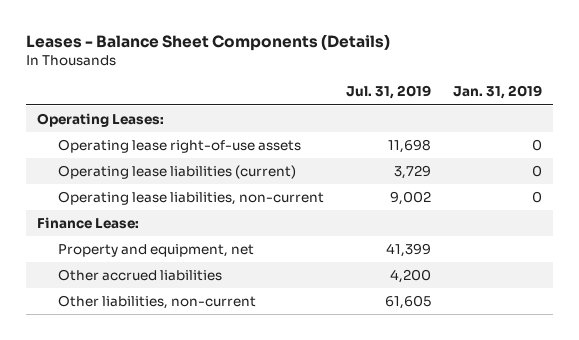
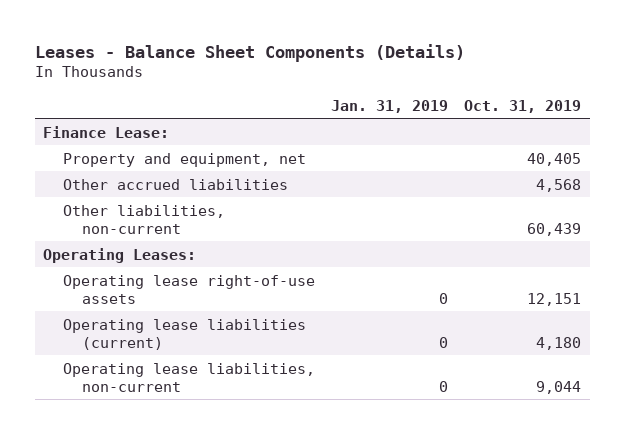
- | Jul. 31, 2019 | Jan. 31, 2019
+ | Jan. 31, 2019 | Oct. 31, 2019
moved down: Operating Leases:
moved down: Operating lease right-of-use assets | 0 | 12,151
moved down: Operating lease liabilities (current) | 0 | 4,180
moved down: Operating lease liabilities, non-current | 0 | 9,044

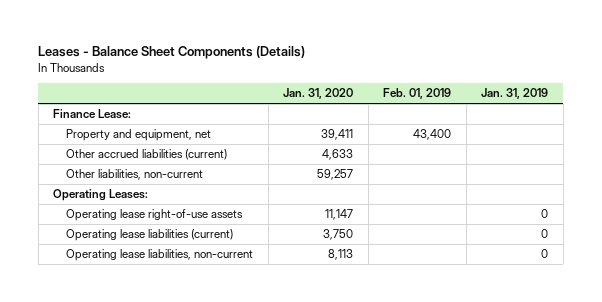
- | Jan. 31, 2019 | Oct. 31, 2019
+ | Jan. 31, 2020 | Feb. 01, 2019 | Jan. 31, 2019
- Other accrued liabilities | | 4,568
+ Other accrued liabilities (current) | 4,633 | |

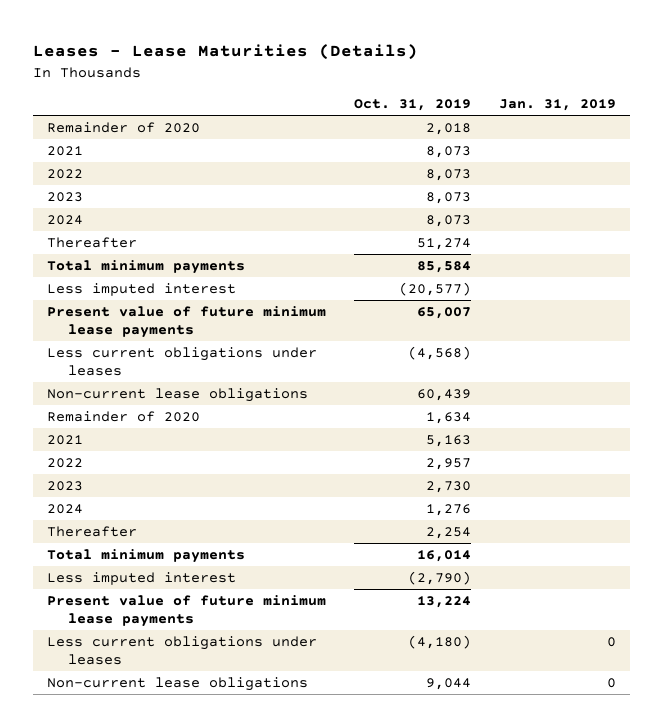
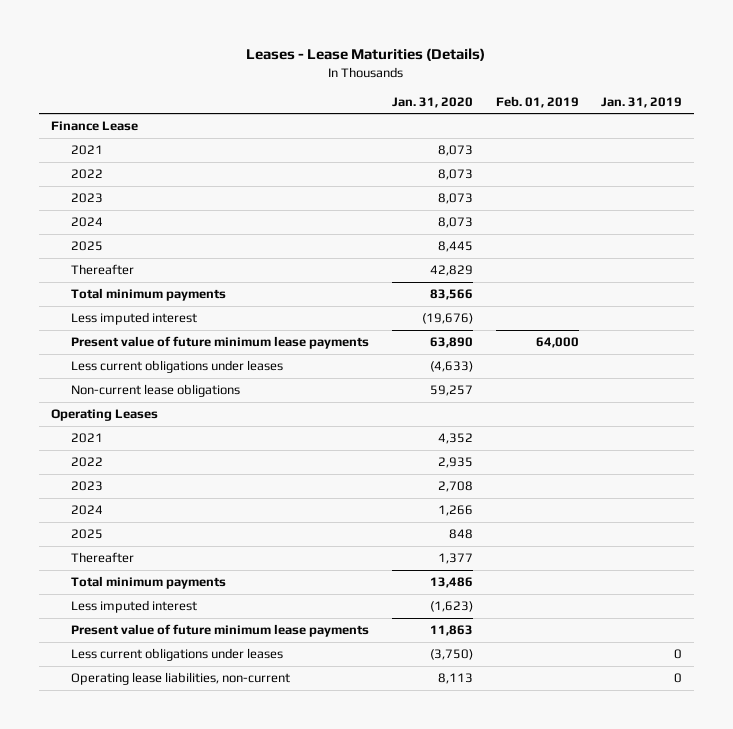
- | Oct. 31, 2019 | Jan. 31, 2019
+ | Jan. 31, 2020 | Feb. 01, 2019 | Jan. 31, 2019
- Remainder of 2020 | 2,018 |
+ Finance Lease
+ 2025 | 8,445 | |
- Remainder of 2020 | 1,634 |
+ Operating Leases
+ 2025 | 848 | |
- Non-current lease obligations | 9,044 | 0
+ Operating lease liabilities, non-current | 8,113 | | 0

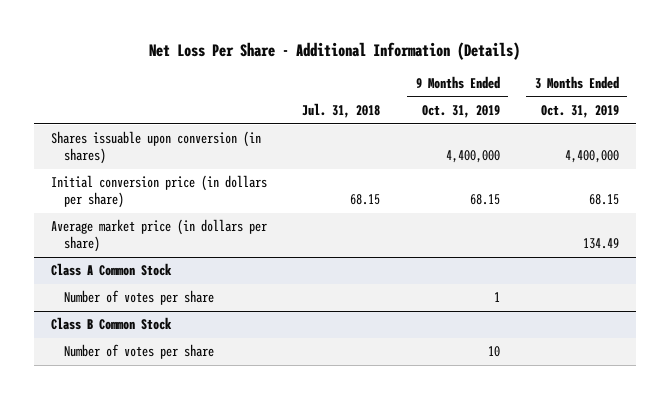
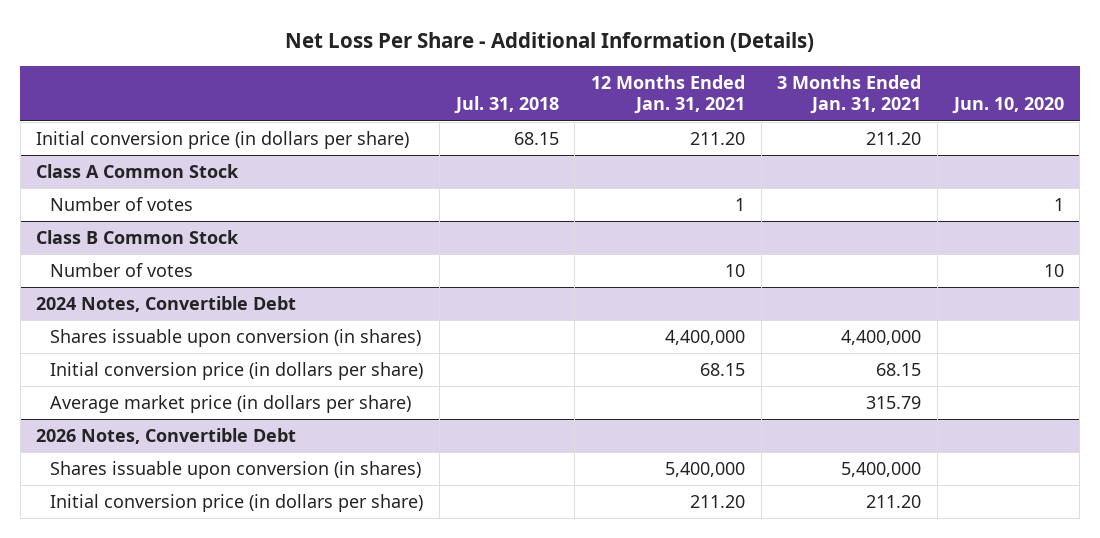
- | Jul. 31, 2018 | 9 Months Ended Oct. 31, 2019 | 3 Months Ended Oct. 31, 2019
+ | Jul. 31, 2018 | 12 Months Ended Jan. 31, 2021 | 3 Months Ended Jan. 31, 2021 | Jun. 10, 2020
- Shares issuable upon conversion (in shares) | | 4,400,000 | 4,400,000
- Average market price (in dollars per share) | | | 134.49
@ Class A Common Stock
- Number of votes per share | | 1 |
+ Number of votes | | 1 | | 1
@ Class B Common Stock
- Number of votes per share | | 10 |
+ Number of votes | | 10 | | 10
+ 2024 Notes, Convertible Debt
+ Shares issuable upon conversion (in shares) | | 4,400,000 | 4,400,000 |
+ Initial conversion price (in dollars per share) | | 68.15 | 68.15 |
+ Average market price (in dollars per share) | | | 315.79 |
+ 2026 Notes, Convertible Debt
+ Shares issuable upon conversion (in shares) | | 5,400,000 | 5,400,000 |
+ Initial conversion price (in dollars per share) | | 211.20 | 211.20 |

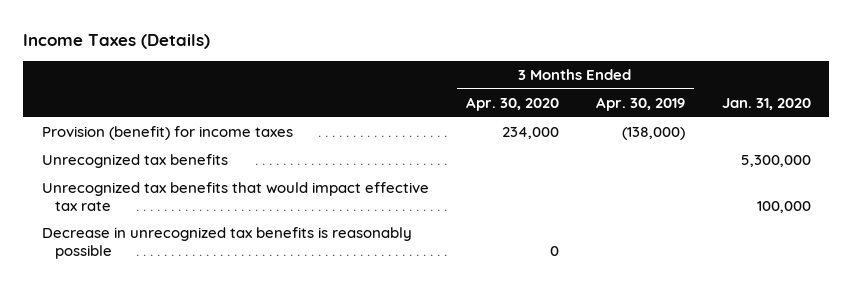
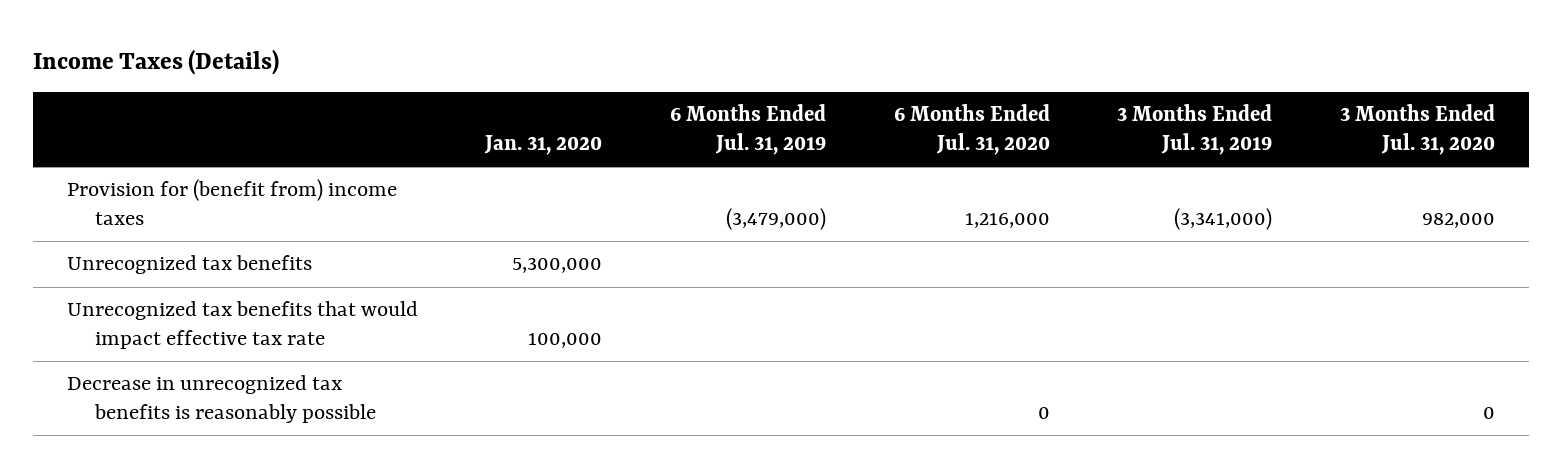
- | 3 Months Ended Apr. 30, 2020 | 3 Months Ended Apr. 30, 2019 | Jan. 31, 2020
+ | Jan. 31, 2020 | 6 Months Ended Jul. 31, 2019 | 6 Months Ended Jul. 31, 2020 | 3 Months Ended Jul. 31, 2019 | 3 Months Ended Jul. 31, 2020
- Provision (benefit) for income taxes | 234,000 | (138,000) |
+ Provision for (benefit from) income taxes | | (3,479,000) | 1,216,000 | (3,341,000) | 982,000

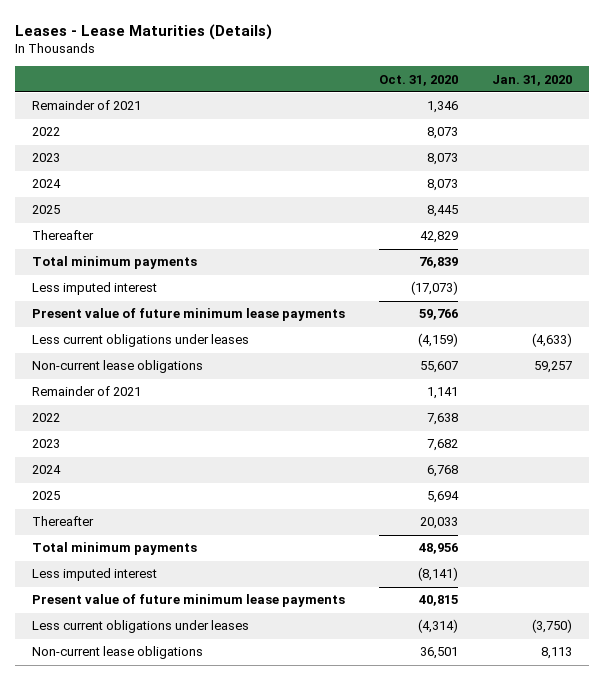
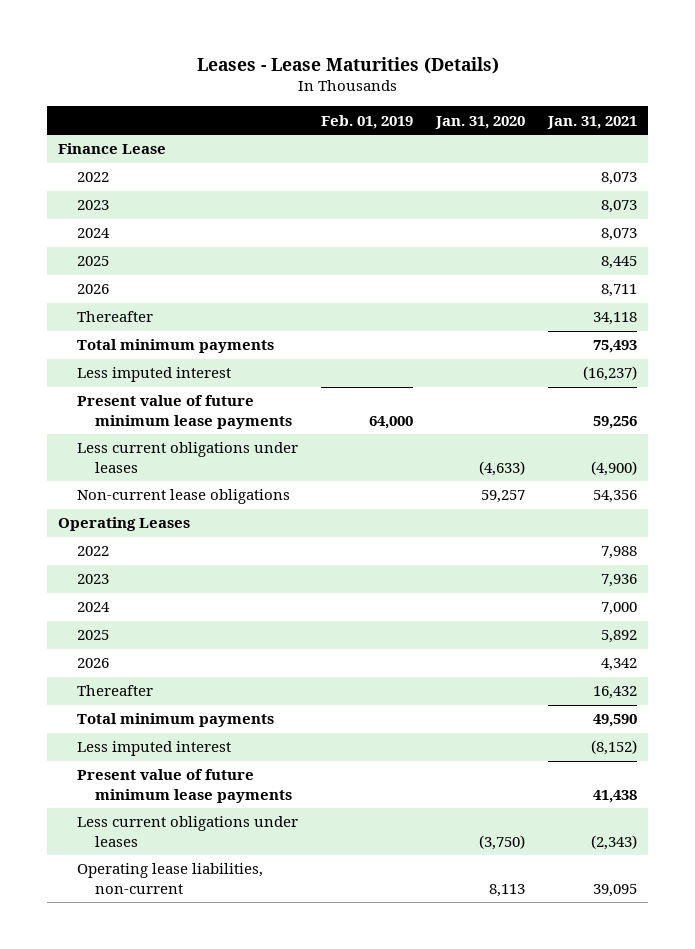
- | Oct. 31, 2020 | Jan. 31, 2020
+ | Feb. 01, 2019 | Jan. 31, 2020 | Jan. 31, 2021
- Remainder of 2021 | 1,346 |
+ Finance Lease
+ 2026 | | | 8,711
- Remainder of 2021 | 1,141 |
+ Operating Leases
+ 2026 | | | 4,342
- Non-current lease obligations | 36,501 | 8,113
+ Operating lease liabilities, non-current | | 8,113 | 39,095

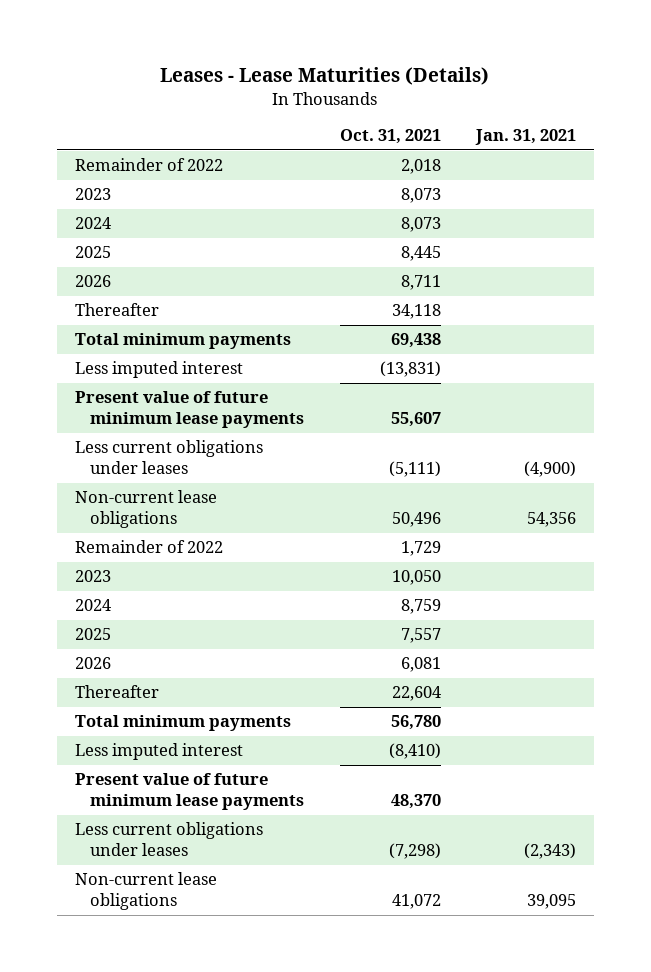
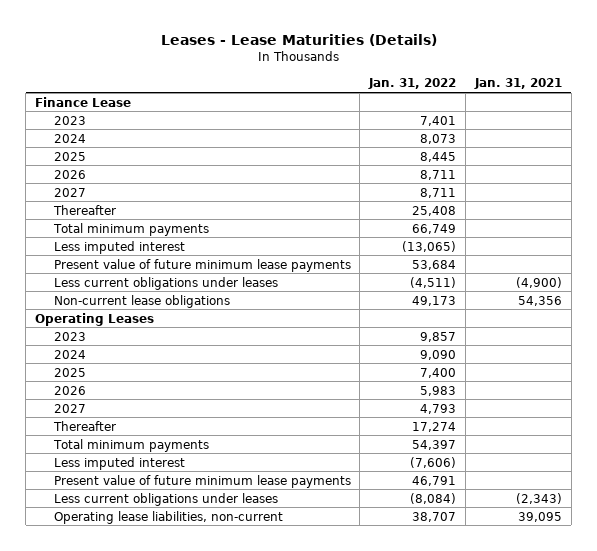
- | Oct. 31, 2021 | Jan. 31, 2021
+ | Jan. 31, 2022 | Jan. 31, 2021
- Remainder of 2022 | 2,018 |
+ Finance Lease
+ 2027 | 8,711 |
- Remainder of 2022 | 1,729 |
+ Operating Leases
+ 2027 | 4,793 |
- Non-current lease obligations | 41,072 | 39,095
+ Operating lease liabilities, non-current | 38,707 | 39,095

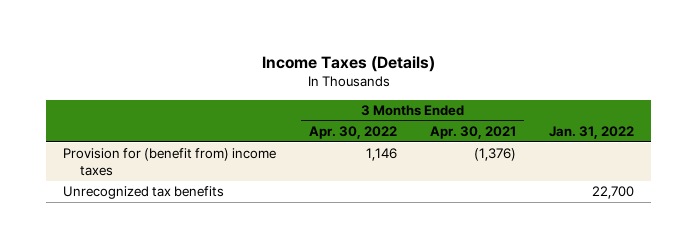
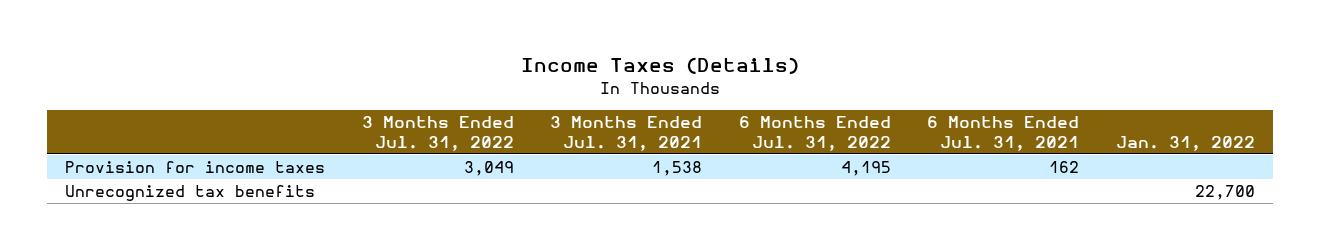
- | 3 Months Ended Apr. 30, 2022 | 3 Months Ended Apr. 30, 2021 | Jan. 31, 2022
+ | 3 Months Ended Jul. 31, 2022 | 3 Months Ended Jul. 31, 2021 | 6 Months Ended Jul. 31, 2022 | 6 Months Ended Jul. 31, 2021 | Jan. 31, 2022
- Provision for (benefit from) income taxes | 1,146 | (1,376) |
+ Provision for income taxes | 3,049 | 1,538 | 4,195 | 162 |

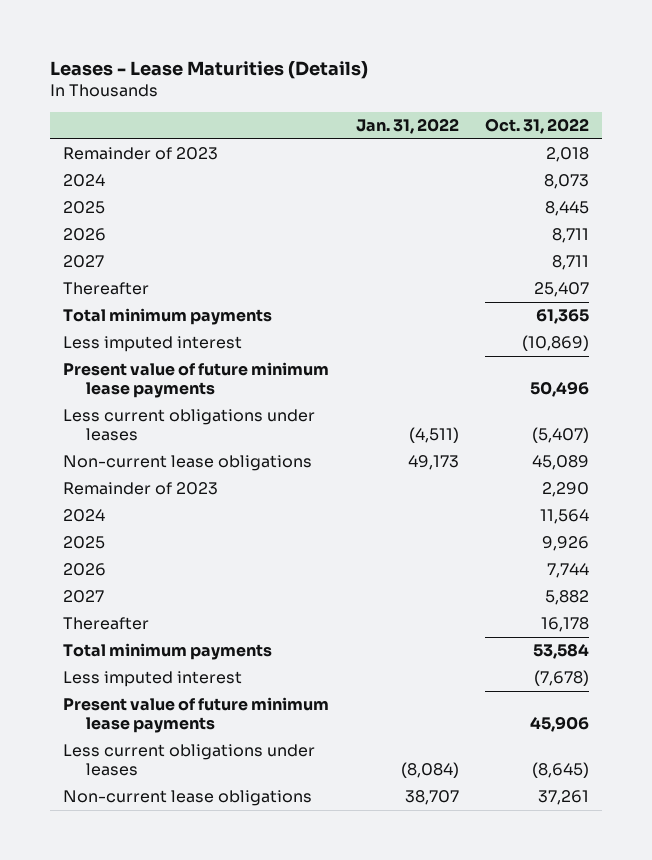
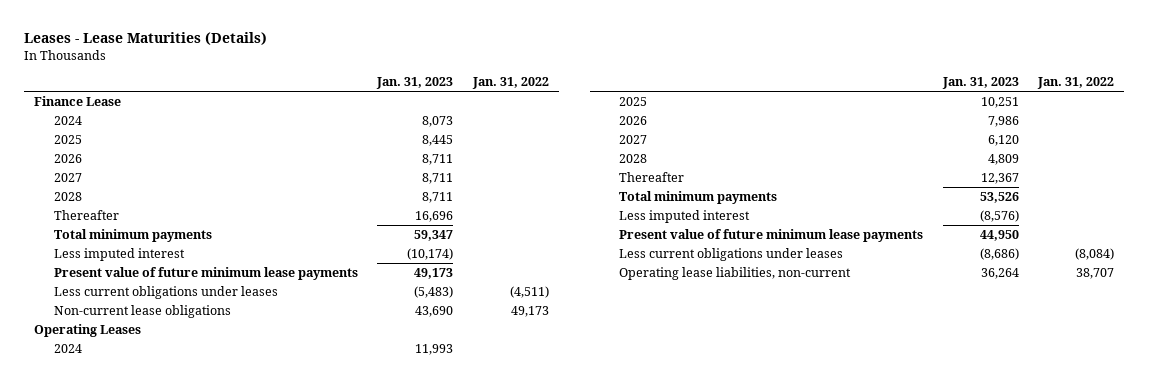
- | Jan. 31, 2022 | Oct. 31, 2022
+ | Jan. 31, 2023 | Jan. 31, 2022
- Remainder of 2023 | | 2,018
+ Finance Lease
+ 2028 | 8,711 |
- Remainder of 2023 | | 2,290
+ Operating Leases
+ 2028 | 4,809 |
- Non-current lease obligations | 38,707 | 37,261
+ Operating lease liabilities, non-current | 36,264 | 38,707

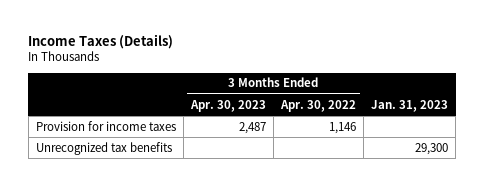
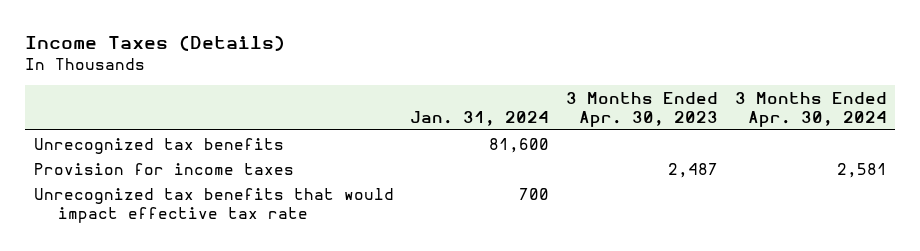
- | 3 Months Ended Apr. 30, 2023 | 3 Months Ended Apr. 30, 2022 | Jan. 31, 2023
+ | Jan. 31, 2024 | 3 Months Ended Apr. 30, 2023 | 3 Months Ended Apr. 30, 2024
moved down: Provision for income taxes | | 2,487 | 2,581
+ Unrecognized tax benefits that would impact effective tax rate | 700 | |

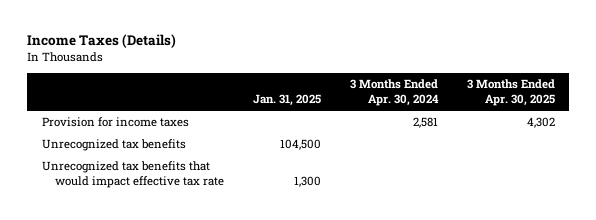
- | Jan. 31, 2024 | 3 Months Ended Apr. 30, 2023 | 3 Months Ended Apr. 30, 2024
+ | Jan. 31, 2025 | 3 Months Ended Apr. 30, 2024 | 3 Months Ended Apr. 30, 2025
moved down: Unrecognized tax benefits | 104,500 | |

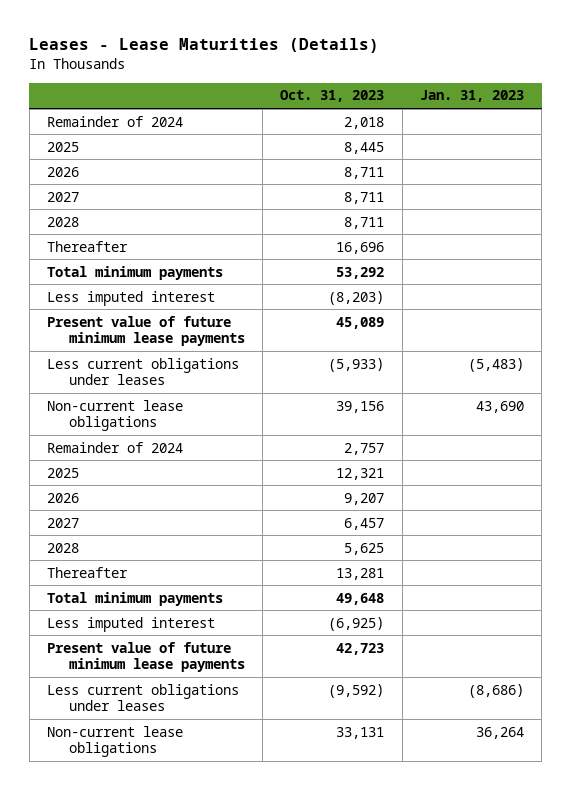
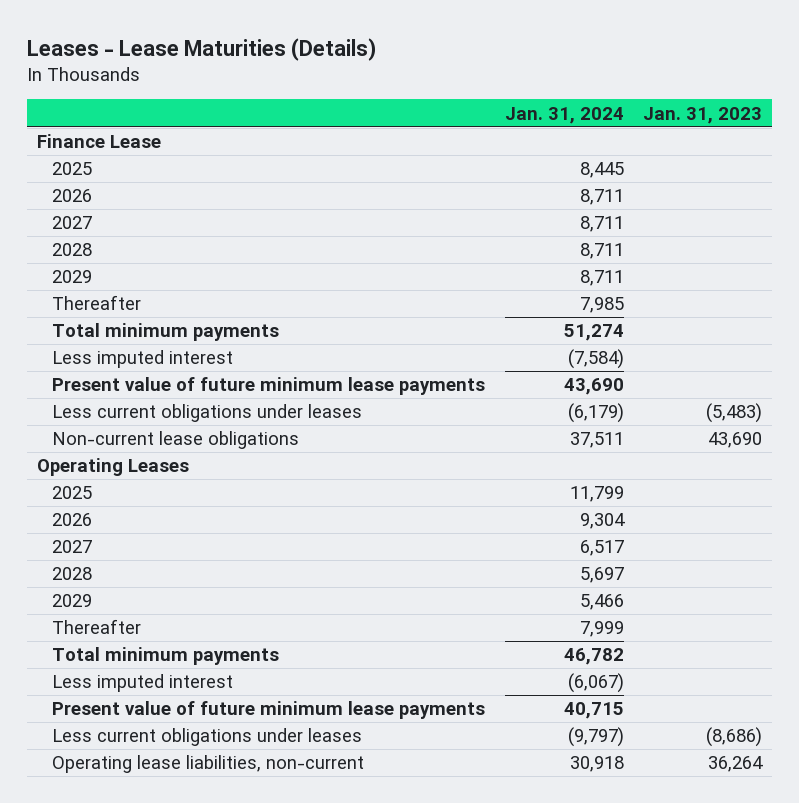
- | Oct. 31, 2023 | Jan. 31, 2023
+ | Jan. 31, 2024 | Jan. 31, 2023
- Remainder of 2024 | 2,018 |
+ Finance Lease
+ 2029 | 8,711 |
- Remainder of 2024 | 2,757 |
+ Operating Leases
+ 2029 | 5,466 |
- Non-current lease obligations | 33,131 | 36,264
+ Operating lease liabilities, non-current | 30,918 | 36,264

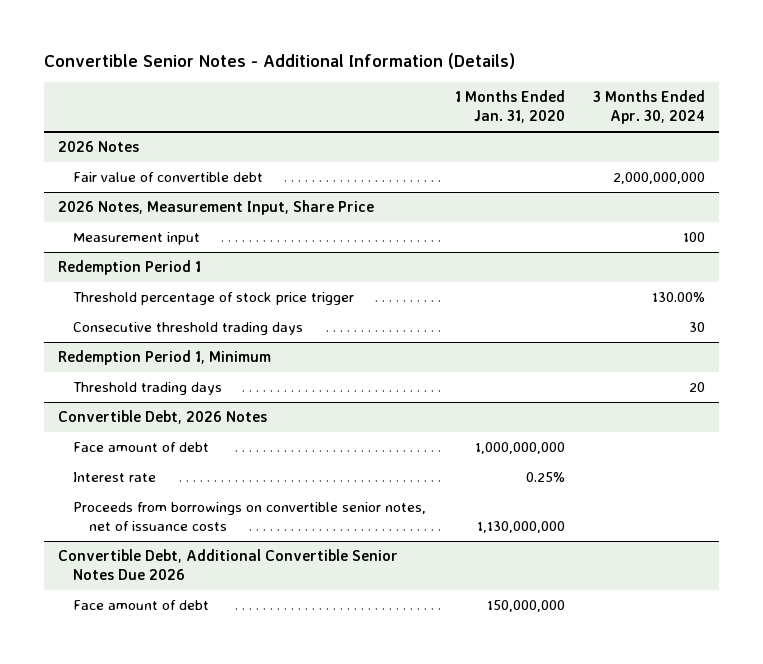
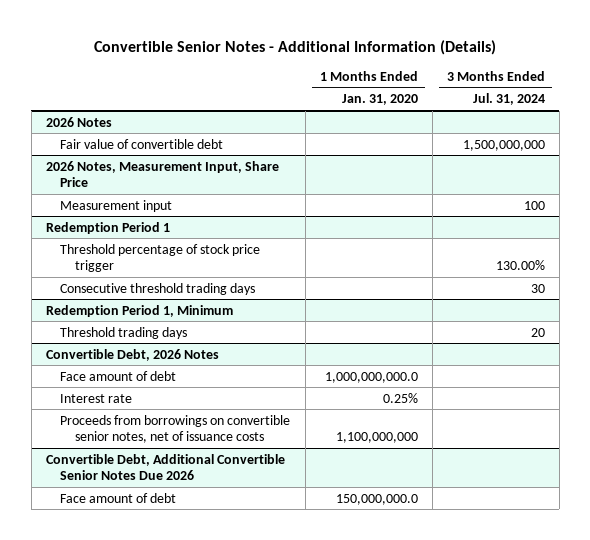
- | 1 Months Ended Jan. 31, 2020 | 3 Months Ended Apr. 30, 2024
+ | 1 Months Ended Jan. 31, 2020 | 3 Months Ended Jul. 31, 2024
@ Convertible Debt, 2026 Notes
- Face amount of debt | 1,000,000,000 |
+ Face amount of debt | 1,000,000,000.0 |
- Proceeds from borrowings on convertible senior notes, net of issuance costs | 1,130,000,000 |
+ Proceeds from borrowings on convertible senior notes, net of issuance costs | 1,100,000,000 |
@ Convertible Debt, Additional Convertible Senior Notes Due 2026
- Face amount of debt | 150,000,000 |
+ Face amount of debt | 150,000,000.0 |

